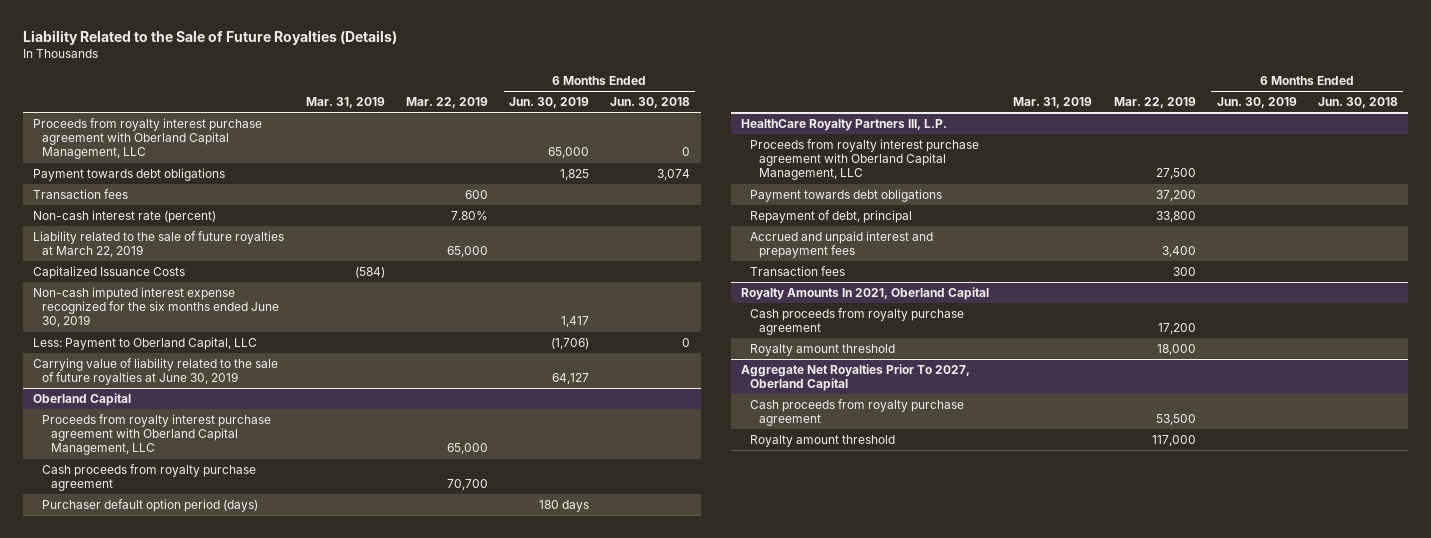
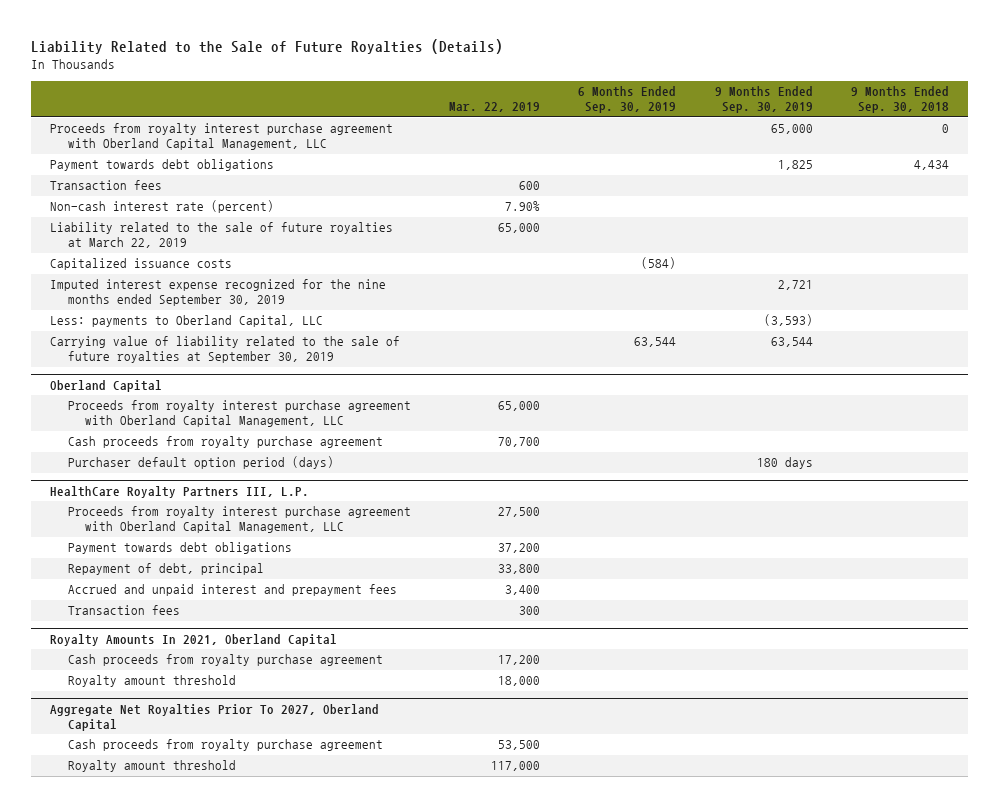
- | Mar. 31, 2019 | Mar. 22, 2019 | 6 Months Ended Jun. 30, 2019 | 6 Months Ended Jun. 30, 2018
+ | Mar. 22, 2019 | 6 Months Ended Sep. 30, 2019 | 9 Months Ended Sep. 30, 2019 | 9 Months Ended Sep. 30, 2018
- Non-cash interest rate (percent) | | 7.80% | |
+ Non-cash interest rate (percent) | 7.90% | | |
- Capitalized Issuance Costs | (584) | | |
- Non-cash imputed interest expense recognized for the six months ended June 30, 2019 | | | 1,417 |
- Less: Payment to Oberland Capital, LLC | | | (1,706) | 0
- Carrying value of liability related to the sale of future royalties at June 30, 2019 | | | 64,127 |
+ Capitalized issuance costs | | (584) | |
+ Imputed interest expense recognized for the nine months ended September 30, 2019 | | | 2,721 |
+ Less: payments to Oberland Capital, LLC | | | (3,593) |
+ Carrying value of liability related to the sale of future royalties at September 30, 2019 | | 63,544 | 63,544 |

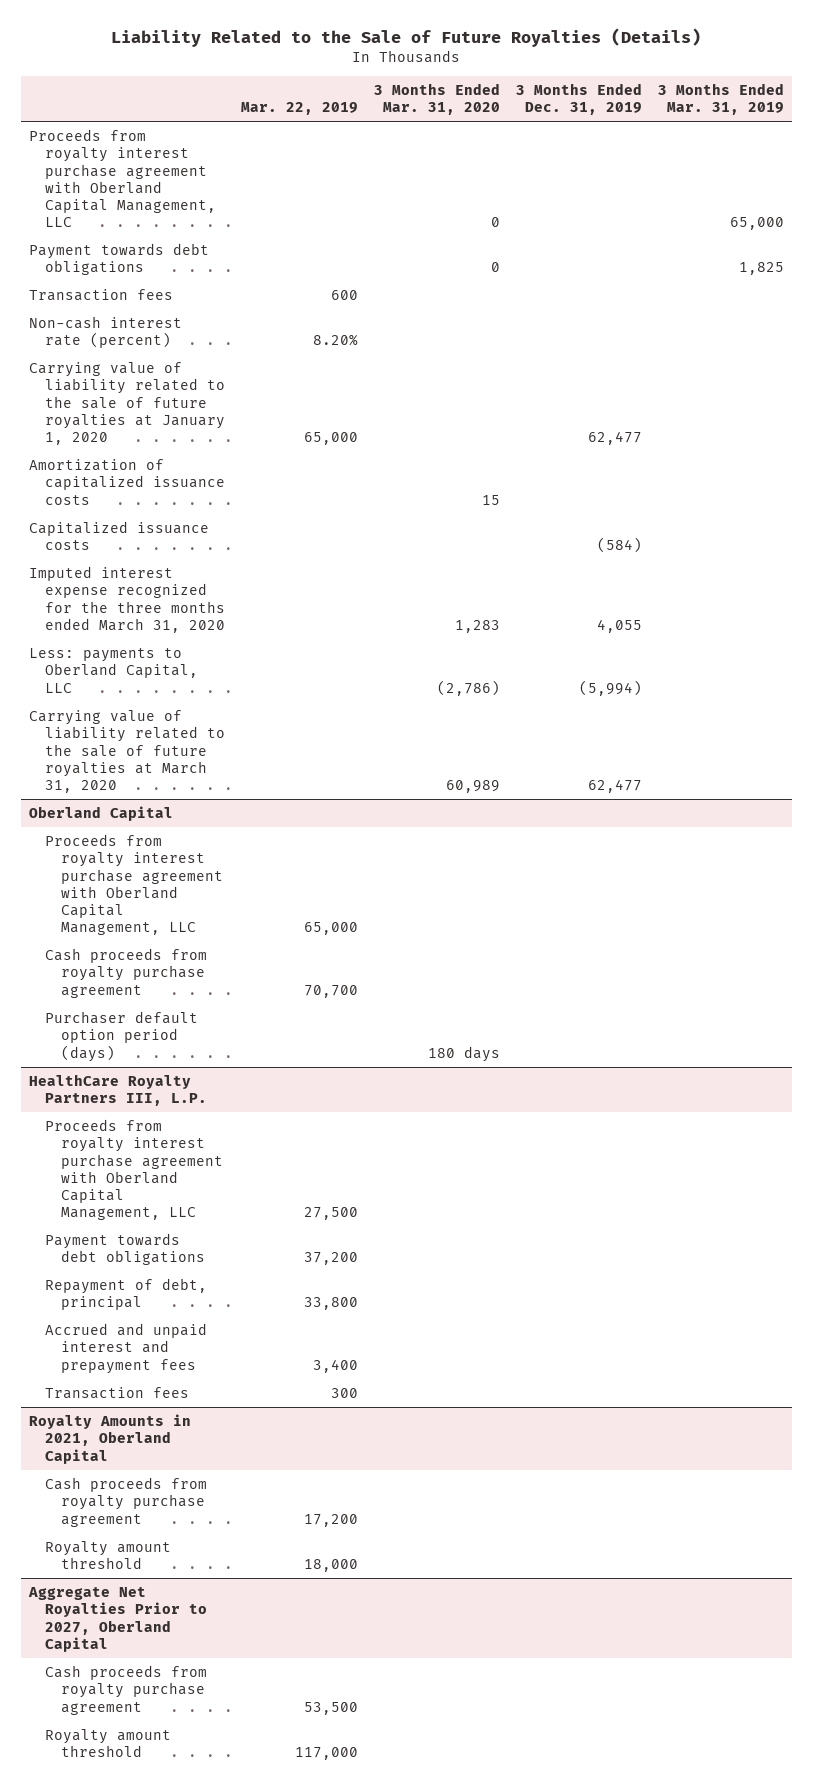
- | Mar. 22, 2019 | 6 Months Ended Sep. 30, 2019 | 9 Months Ended Sep. 30, 2019 | 9 Months Ended Sep. 30, 2018
+ | Mar. 22, 2019 | 3 Months Ended Mar. 31, 2020 | 3 Months Ended Dec. 31, 2019 | 3 Months Ended Mar. 31, 2019
- Non-cash interest rate (percent) | 7.90% | | |
- Liability related to the sale of future royalties at March 22, 2019 | 65,000 | | |
+ Non-cash interest rate (percent) | 8.20% | | |
+ Carrying value of liability related to the sale of future royalties at January 1, 2020 | 65,000 | | 62,477 |
+ Amortization of capitalized issuance costs | | 15 | |
- Imputed interest expense recognized for the nine months ended September 30, 2019 | | | 2,721 |
+ Imputed interest expense recognized for the three months ended March 31, 2020 | | 1,283 | 4,055 |
- Carrying value of liability related to the sale of future royalties at September 30, 2019 | | 63,544 | 63,544 |
+ Carrying value of liability related to the sale of future royalties at March 31, 2020 | | 60,989 | 62,477 |
- Royalty Amounts In 2021, Oberland Capital
+ Royalty Amounts in 2021, Oberland Capital
- Aggregate Net Royalties Prior To 2027, Oberland Capital
+ Aggregate Net Royalties Prior to 2027, Oberland Capital

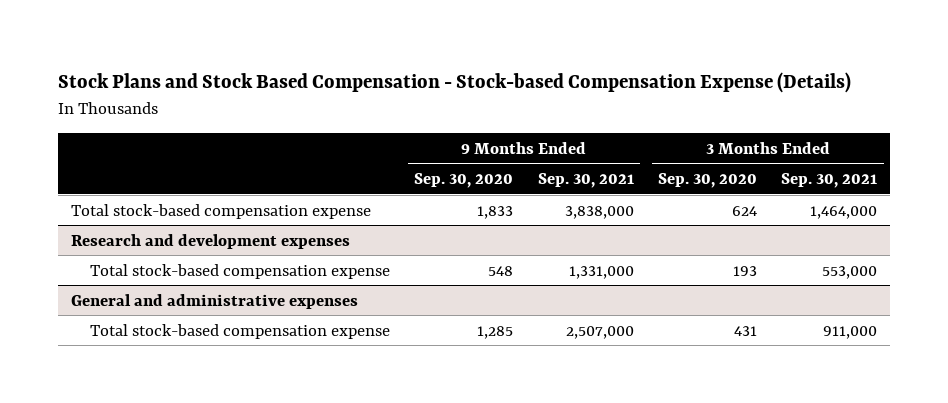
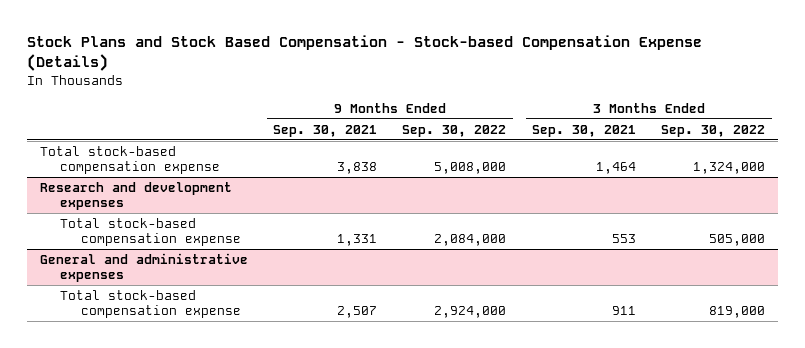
- | 9 Months Ended Sep. 30, 2020 | 9 Months Ended Sep. 30, 2021 | 3 Months Ended Sep. 30, 2020 | 3 Months Ended Sep. 30, 2021
+ | 9 Months Ended Sep. 30, 2021 | 9 Months Ended Sep. 30, 2022 | 3 Months Ended Sep. 30, 2021 | 3 Months Ended Sep. 30, 2022
- Total stock-based compensation expense | 1,833 | 3,838,000 | 624 | 1,464,000
+ Total stock-based compensation expense | 3,838 | 5,008,000 | 1,464 | 1,324,000
@ Research and development expenses
- Total stock-based compensation expense | 548 | 1,331,000 | 193 | 553,000
+ Total stock-based compensation expense | 1,331 | 2,084,000 | 553 | 505,000
@ General and administrative expenses
- Total stock-based compensation expense | 1,285 | 2,507,000 | 431 | 911,000
+ Total stock-based compensation expense | 2,507 | 2,924,000 | 911 | 819,000

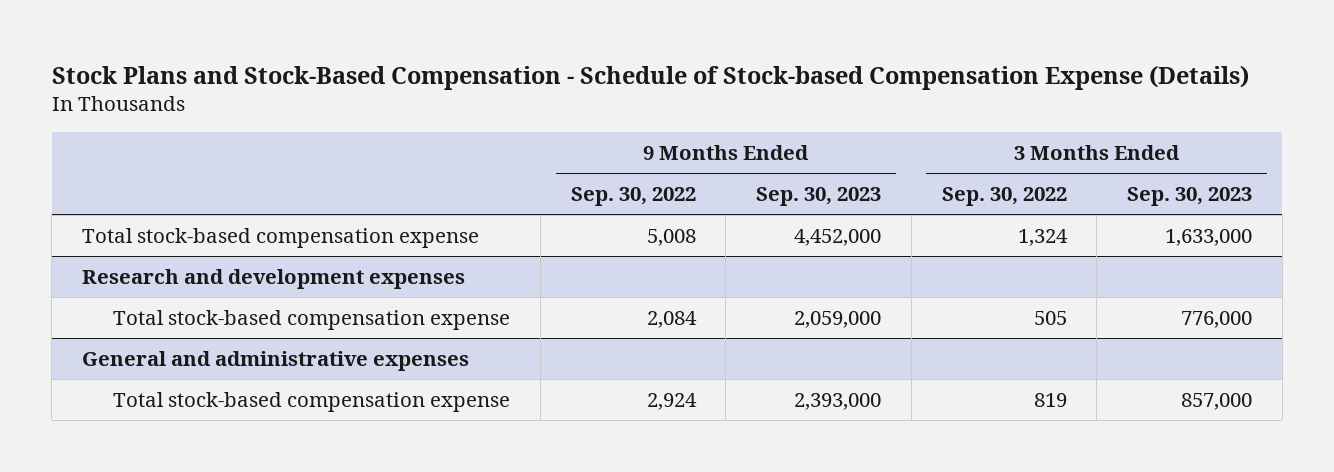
- Stock Plans and Stock Based Compensation - Stock-based Compensation Expense (Details)
+ Stock Plans and Stock-Based Compensation - Schedule of Stock-based Compensation Expense (Details)
- | 9 Months Ended Sep. 30, 2021 | 9 Months Ended Sep. 30, 2022 | 3 Months Ended Sep. 30, 2021 | 3 Months Ended Sep. 30, 2022
+ | 9 Months Ended Sep. 30, 2022 | 9 Months Ended Sep. 30, 2023 | 3 Months Ended Sep. 30, 2022 | 3 Months Ended Sep. 30, 2023
- Total stock-based compensation expense | 3,838 | 5,008,000 | 1,464 | 1,324,000
+ Total stock-based compensation expense | 5,008 | 4,452,000 | 1,324 | 1,633,000
@ Research and development expenses
- Total stock-based compensation expense | 1,331 | 2,084,000 | 553 | 505,000
+ Total stock-based compensation expense | 2,084 | 2,059,000 | 505 | 776,000
@ General and administrative expenses
- Total stock-based compensation expense | 2,507 | 2,924,000 | 911 | 819,000
+ Total stock-based compensation expense | 2,924 | 2,393,000 | 819 | 857,000

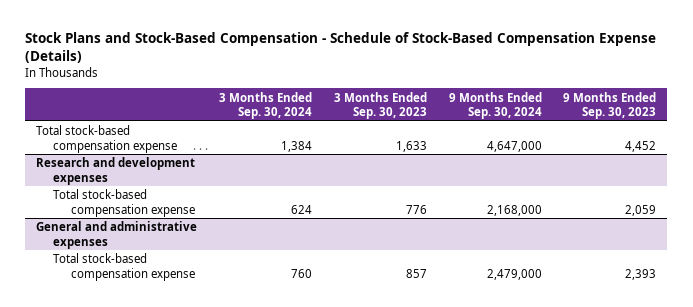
- Stock Plans and Stock-Based Compensation - Schedule of Stock-based Compensation Expense (Details)
+ Stock Plans and Stock-Based Compensation - Schedule of Stock-Based Compensation Expense (Details)
- | 9 Months Ended Sep. 30, 2022 | 9 Months Ended Sep. 30, 2023 | 3 Months Ended Sep. 30, 2022 | 3 Months Ended Sep. 30, 2023
+ | 3 Months Ended Sep. 30, 2024 | 3 Months Ended Sep. 30, 2023 | 9 Months Ended Sep. 30, 2024 | 9 Months Ended Sep. 30, 2023
- Total stock-based compensation expense | 5,008 | 4,452,000 | 1,324 | 1,633,000
+ Total stock-based compensation expense | 1,384 | 1,633 | 4,647,000 | 4,452
@ Research and development expenses
- Total stock-based compensation expense | 2,084 | 2,059,000 | 505 | 776,000
+ Total stock-based compensation expense | 624 | 776 | 2,168,000 | 2,059
@ General and administrative expenses
- Total stock-based compensation expense | 2,924 | 2,393,000 | 819 | 857,000
+ Total stock-based compensation expense | 760 | 857 | 2,479,000 | 2,393

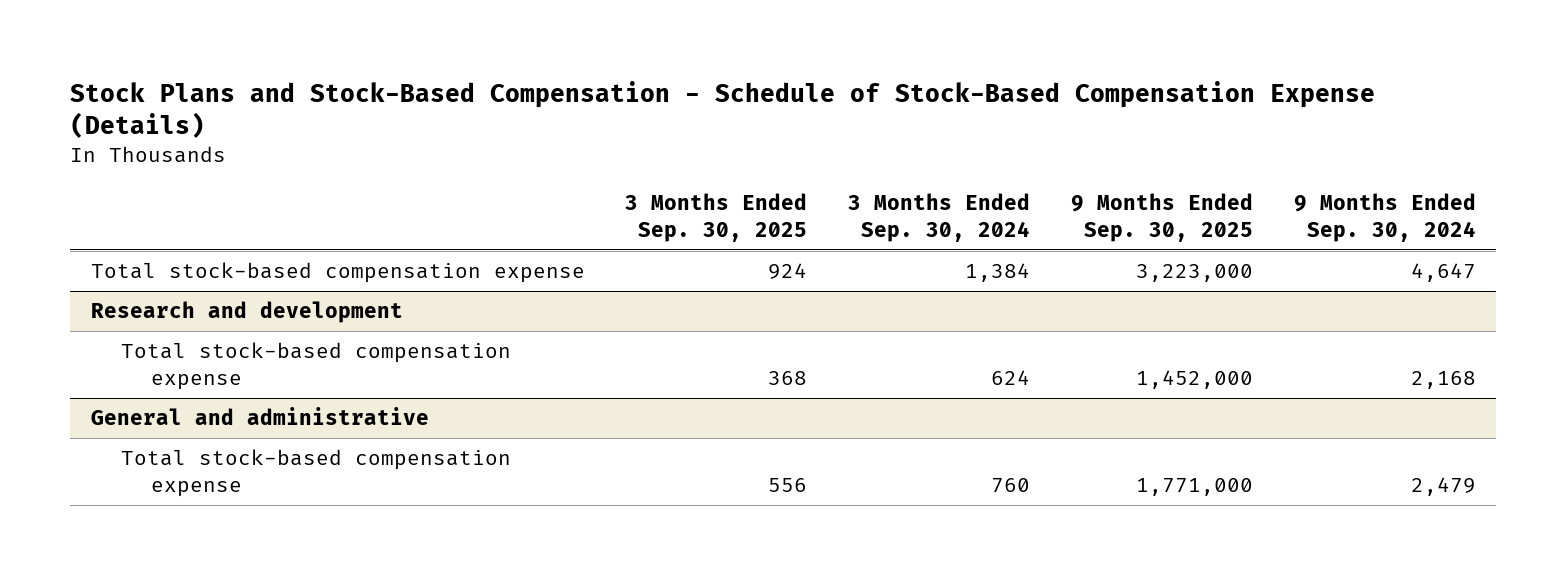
- | 3 Months Ended Sep. 30, 2024 | 3 Months Ended Sep. 30, 2023 | 9 Months Ended Sep. 30, 2024 | 9 Months Ended Sep. 30, 2023
+ | 3 Months Ended Sep. 30, 2025 | 3 Months Ended Sep. 30, 2024 | 9 Months Ended Sep. 30, 2025 | 9 Months Ended Sep. 30, 2024
- Total stock-based compensation expense | 1,384 | 1,633 | 4,647,000 | 4,452
- Research and development expenses
- Total stock-based compensation expense | 624 | 776 | 2,168,000 | 2,059
- General and administrative expenses
- Total stock-based compensation expense | 760 | 857 | 2,479,000 | 2,393
+ Total stock-based compensation expense | 924 | 1,384 | 3,223,000 | 4,647
+ Research and development
+ Total stock-based compensation expense | 368 | 624 | 1,452,000 | 2,168
+ General and administrative
+ Total stock-based compensation expense | 556 | 760 | 1,771,000 | 2,479

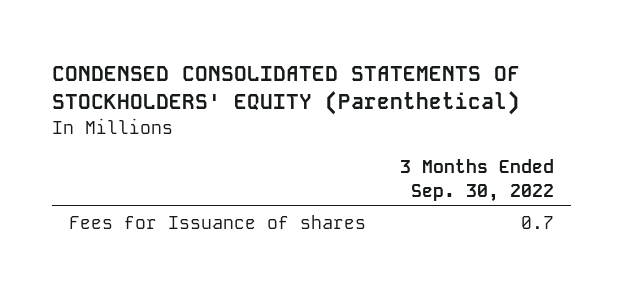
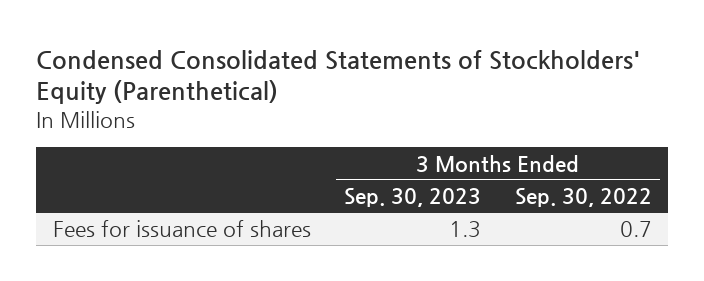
- CONDENSED CONSOLIDATED STATEMENTS OF STOCKHOLDERS' EQUITY (Parenthetical)
+ Condensed Consolidated Statements of Stockholders' Equity (Parenthetical)
- | 3 Months Ended Sep. 30, 2022
+ | 3 Months Ended Sep. 30, 2023 | 3 Months Ended Sep. 30, 2022
- Fees for Issuance of shares | 0.7
+ Fees for issuance of shares | 1.3 | 0.7

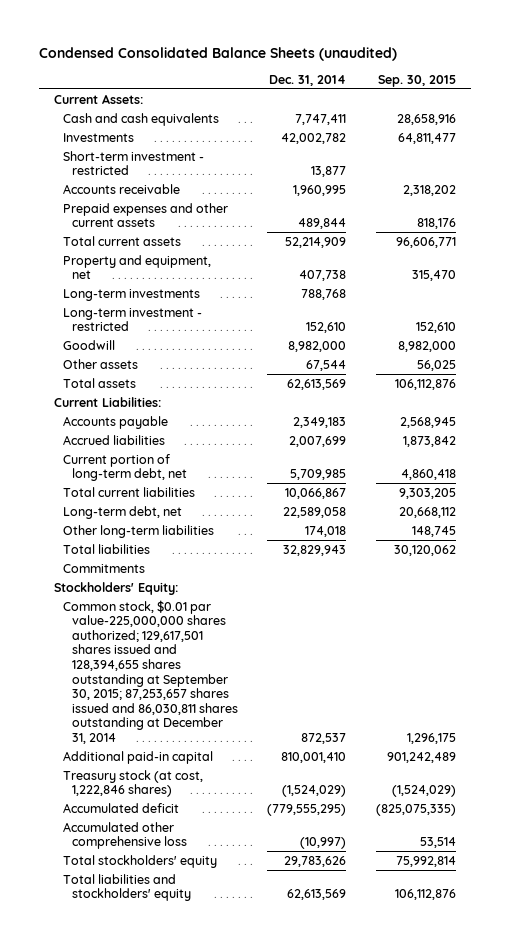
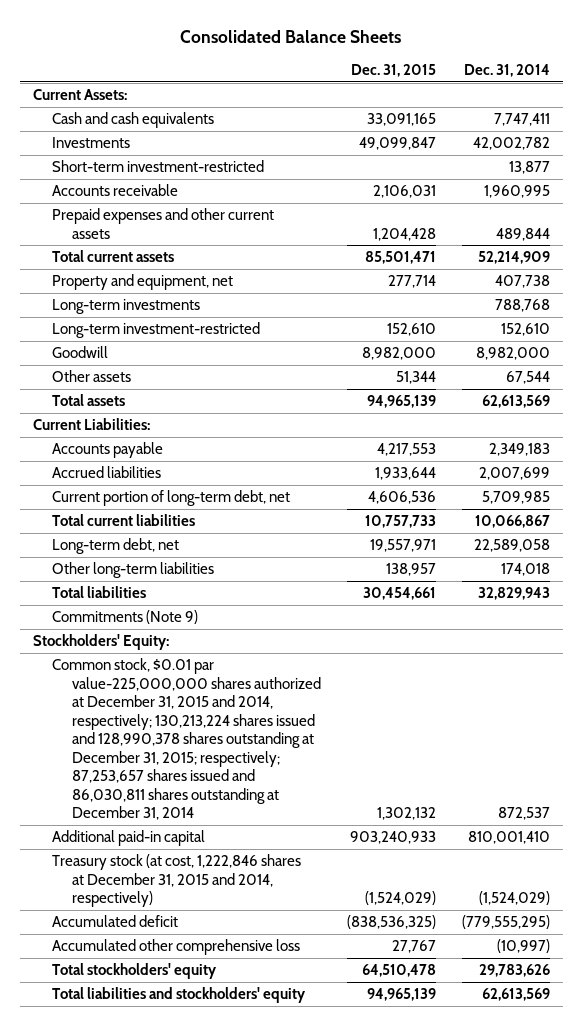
- Condensed Consolidated Balance Sheets (unaudited)
+ Consolidated Balance Sheets
- | Dec. 31, 2014 | Sep. 30, 2015
+ | Dec. 31, 2015 | Dec. 31, 2014
- Short-term investment - restricted | 13,877 |
+ Short-term investment-restricted | | 13,877
- Long-term investment - restricted | 152,610 | 152,610
+ Long-term investment-restricted | 152,610 | 152,610
- Commitments
+ Commitments (Note 9)
- Common stock, $0.01 par value-225,000,000 shares authorized; 129,617,501 shares issued and 128,394,655 shares outstanding at September 30, 2015; 87,253,657 shares issued and 86,030,811 shares outstanding at December 31, 2014 | 872,537 | 1,296,175
+ Common stock, $0.01 par value-225,000,000 shares authorized at December 31, 2015 and 2014, respectively; 130,213,224 shares issued and 128,990,378 shares outstanding at December 31, 2015; respectively; 87,253,657 shares issued and 86,030,811 shares outstanding at December 31, 2014 | 1,302,132 | 872,537
- Treasury stock (at cost, 1,222,846 shares) | (1,524,029) | (1,524,029)
+ Treasury stock (at cost, 1,222,846 shares at December 31, 2015 and 2014, respectively) | (1,524,029) | (1,524,029)

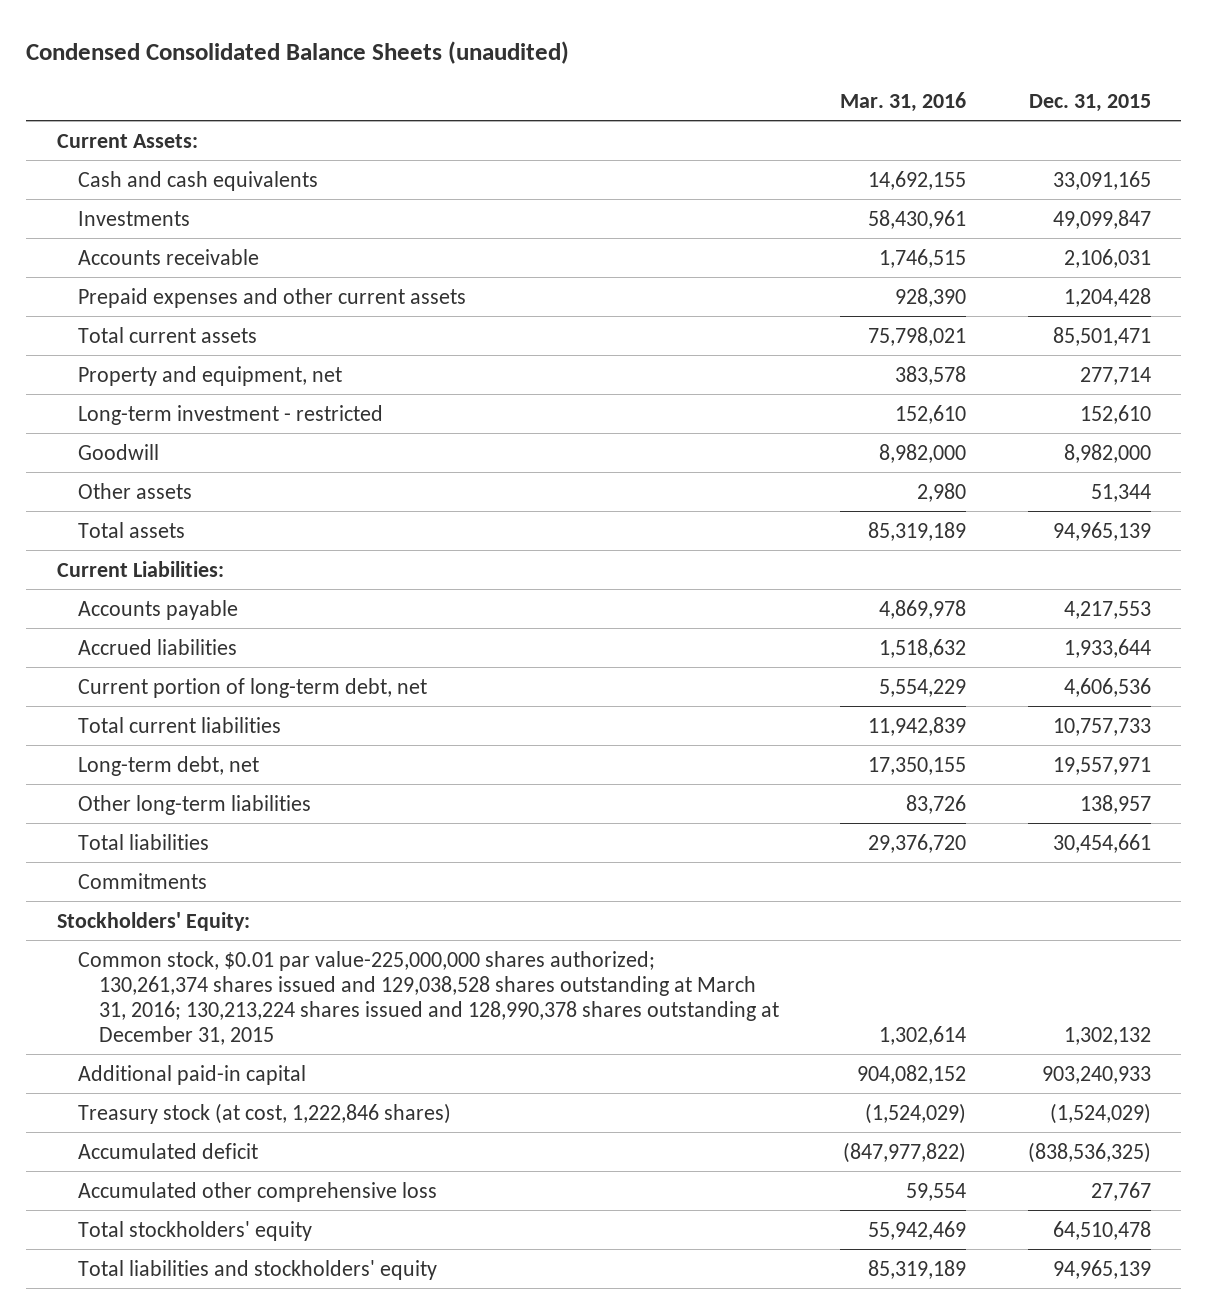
- Consolidated Balance Sheets
+ Condensed Consolidated Balance Sheets (unaudited)
- | Dec. 31, 2015 | Dec. 31, 2014
+ | Mar. 31, 2016 | Dec. 31, 2015
- Short-term investment-restricted | | 13,877
- Long-term investments | | 788,768
- Long-term investment-restricted | 152,610 | 152,610
+ Long-term investment - restricted | 152,610 | 152,610
- Commitments (Note 9)
+ Commitments
- Common stock, $0.01 par value-225,000,000 shares authorized at December 31, 2015 and 2014, respectively; 130,213,224 shares issued and 128,990,378 shares outstanding at December 31, 2015; respectively; 87,253,657 shares issued and 86,030,811 shares outstanding at December 31, 2014 | 1,302,132 | 872,537
+ Common stock, $0.01 par value-225,000,000 shares authorized; 130,261,374 shares issued and 129,038,528 shares outstanding at March 31, 2016; 130,213,224 shares issued and 128,990,378 shares outstanding at December 31, 2015 | 1,302,614 | 1,302,132
- Treasury stock (at cost, 1,222,846 shares at December 31, 2015 and 2014, respectively) | (1,524,029) | (1,524,029)
+ Treasury stock (at cost, 1,222,846 shares) | (1,524,029) | (1,524,029)

